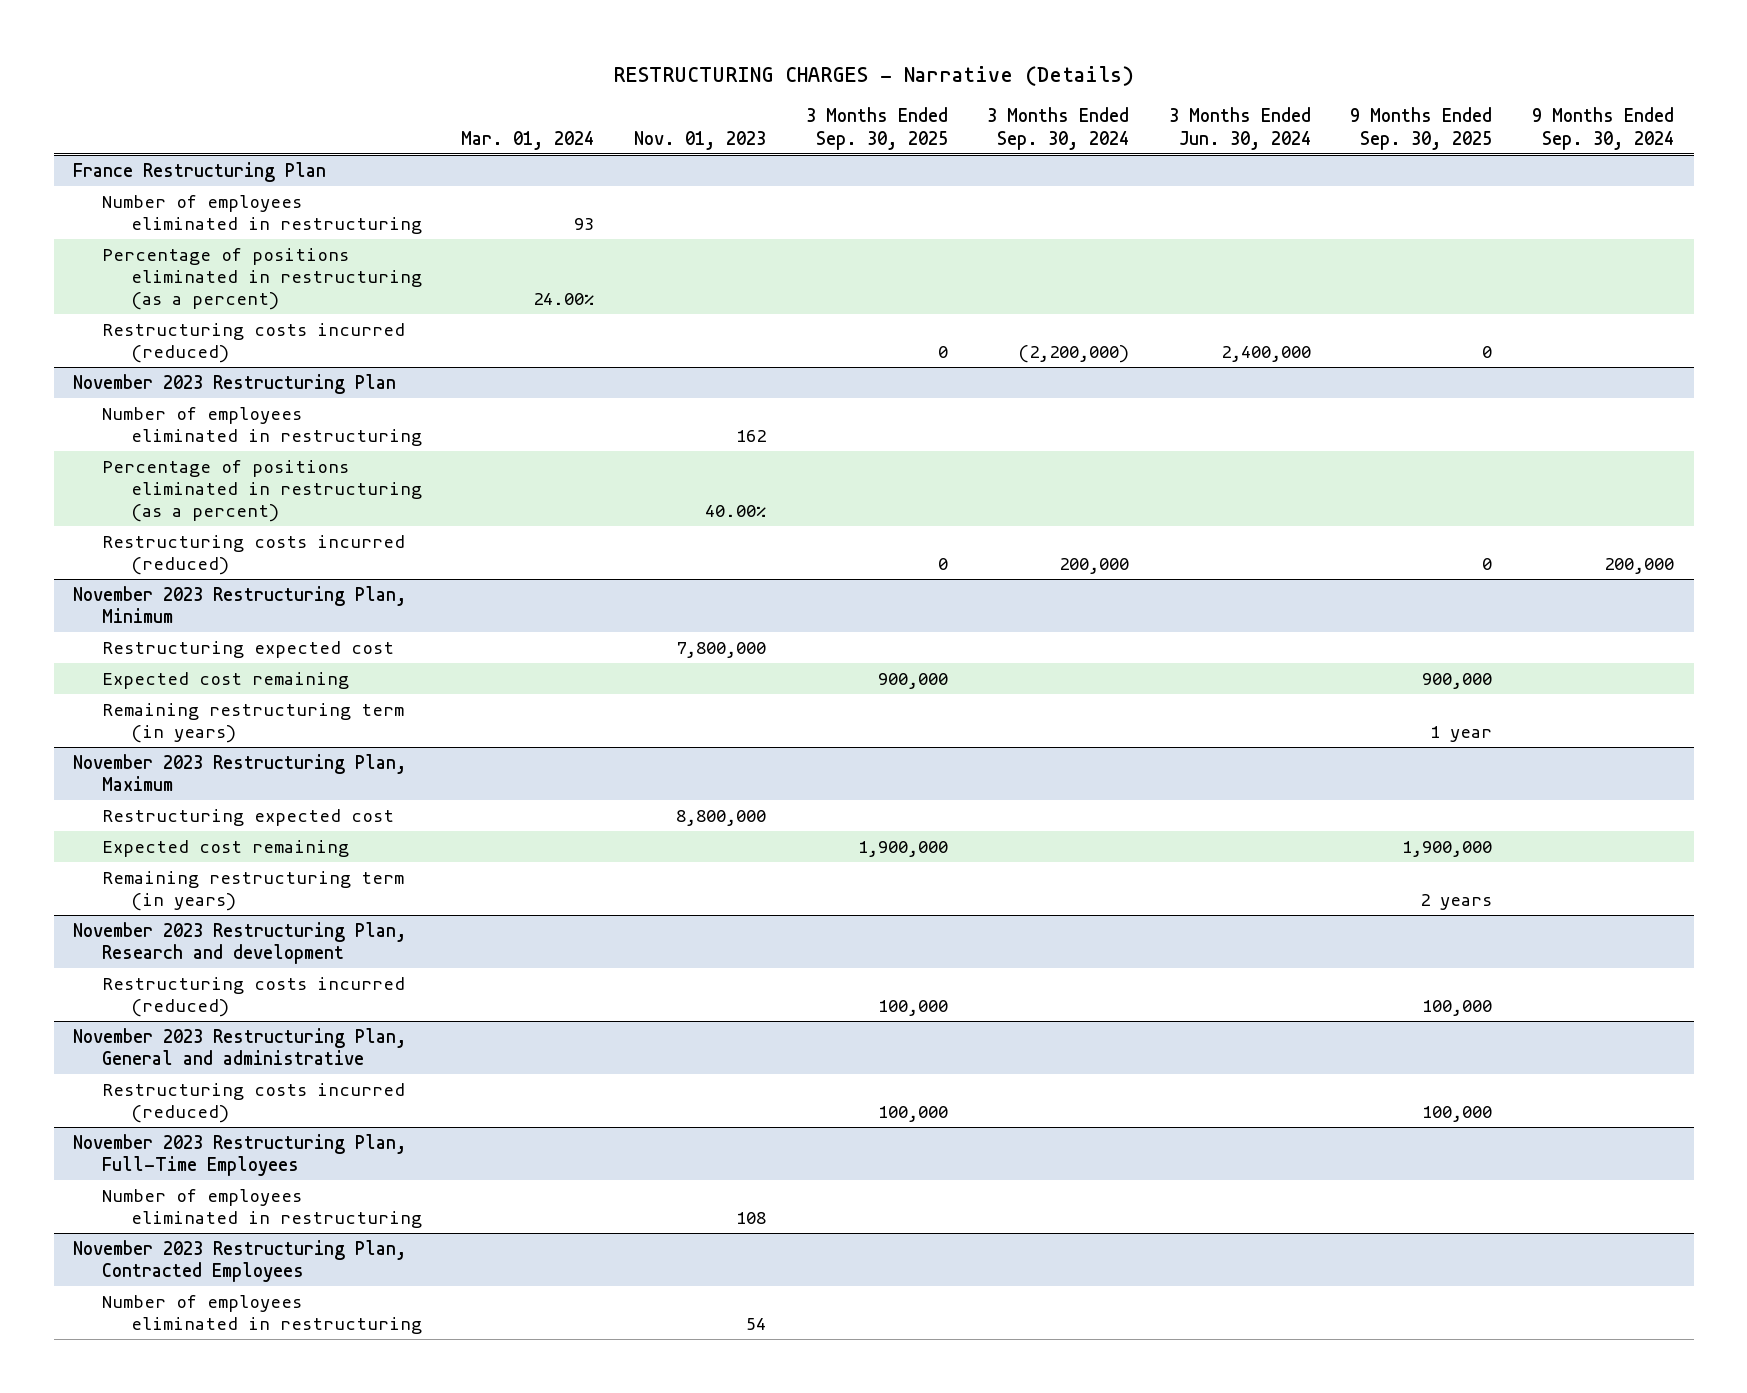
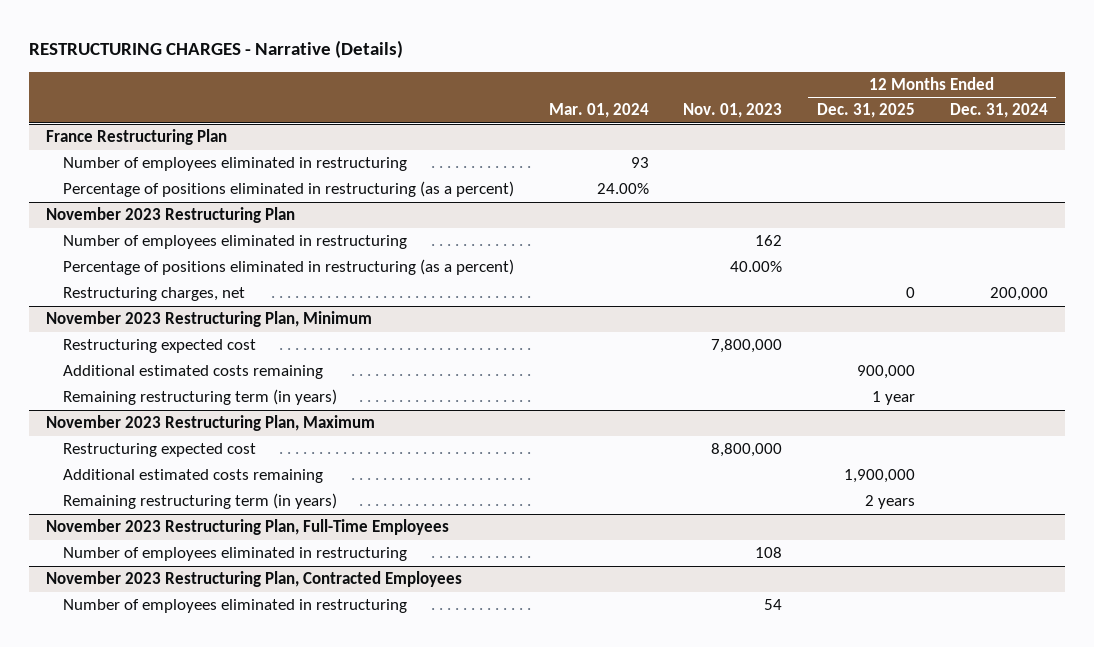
- | Mar. 01, 2024 | Nov. 01, 2023 | 3 Months Ended Sep. 30, 2025 | 3 Months Ended Sep. 30, 2024 | 3 Months Ended Jun. 30, 2024 | 9 Months Ended Sep. 30, 2025 | 9 Months Ended Sep. 30, 2024
+ | Mar. 01, 2024 | Nov. 01, 2023 | 12 Months Ended Dec. 31, 2025 | 12 Months Ended Dec. 31, 2024
@ France Restructuring Plan
- Restructuring costs incurred (reduced) | | | 0 | (2,200,000) | 2,400,000 | 0 |
@ November 2023 Restructuring Plan
- Restructuring costs incurred (reduced) | | | 0 | 200,000 | | 0 | 200,000
+ Restructuring charges, net | | | 0 | 200,000
@ November 2023 Restructuring Plan, Minimum
- Expected cost remaining | | | 900,000 | | | 900,000 |
+ Additional estimated costs remaining | | | 900,000 |
@ November 2023 Restructuring Plan, Maximum
- Expected cost remaining | | | 1,900,000 | | | 1,900,000 |
+ Additional estimated costs remaining | | | 1,900,000 |
- November 2023 Restructuring Plan, Research and development
- Restructuring costs incurred (reduced) | | | 100,000 | | | 100,000 |
- November 2023 Restructuring Plan, General and administrative
- Restructuring costs incurred (reduced) | | | 100,000 | | | 100,000 |

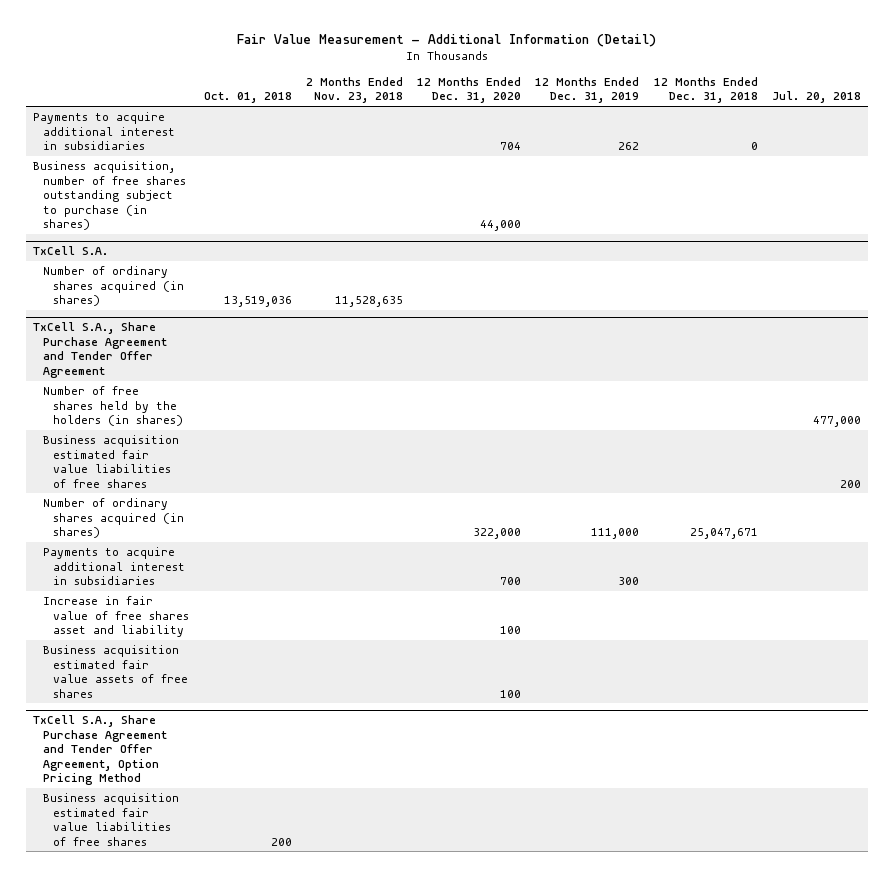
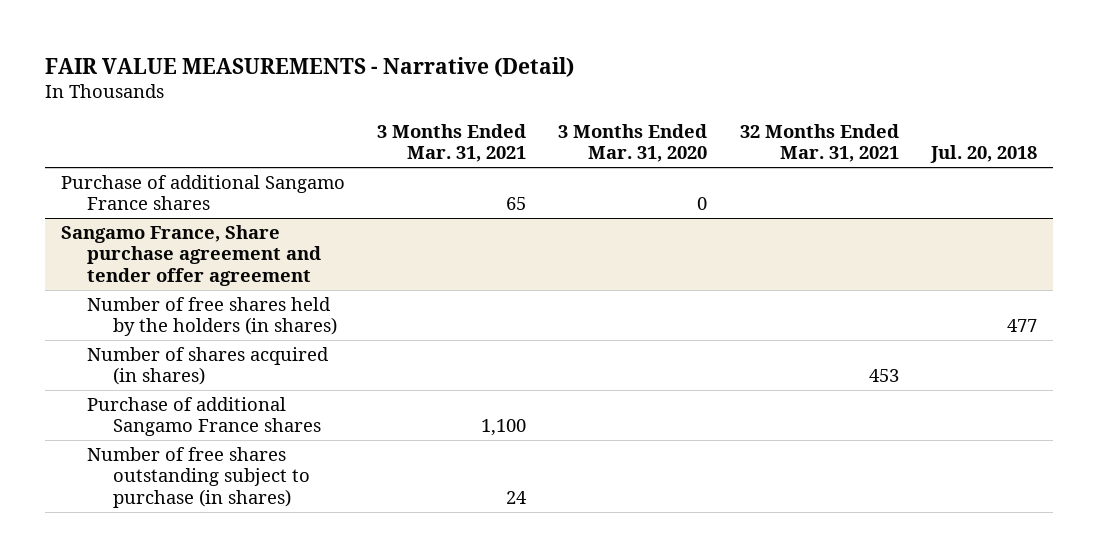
- Fair Value Measurement - Additional Information (Detail)
+ FAIR VALUE MEASUREMENTS - Narrative (Detail)
- | Oct. 01, 2018 | 2 Months Ended Nov. 23, 2018 | 12 Months Ended Dec. 31, 2020 | 12 Months Ended Dec. 31, 2019 | 12 Months Ended Dec. 31, 2018 | Jul. 20, 2018
+ | 3 Months Ended Mar. 31, 2021 | 3 Months Ended Mar. 31, 2020 | 32 Months Ended Mar. 31, 2021 | Jul. 20, 2018
- Payments to acquire additional interest in subsidiaries | | | 704 | 262 | 0 |
- Business acquisition, number of free shares outstanding subject to purchase (in shares) | | | 44,000 | | |
- TxCell S.A.
- Number of ordinary shares acquired (in shares) | 13,519,036 | 11,528,635 | | | |
- TxCell S.A., Share Purchase Agreement and Tender Offer Agreement
- Number of free shares held by the holders (in shares) | | | | | | 477,000
- Business acquisition estimated fair value liabilities of free shares | | | | | | 200
- Number of ordinary shares acquired (in shares) | | | 322,000 | 111,000 | 25,047,671 |
- Payments to acquire additional interest in subsidiaries | | | 700 | 300 | |
- Increase in fair value of free shares asset and liability | | | 100 | | |
- Business acquisition estimated fair value assets of free shares | | | 100 | | |
- TxCell S.A., Share Purchase Agreement and Tender Offer Agreement, Option Pricing Method
- Business acquisition estimated fair value liabilities of free shares | 200 | | | | |
+ Purchase of additional Sangamo France shares | 65 | 0 | |
+ Sangamo France, Share purchase agreement and tender offer agreement
+ Number of free shares held by the holders (in shares) | | | | 477
+ Number of shares acquired (in shares) | | | 453 |
+ Purchase of additional Sangamo France shares | 1,100 | | |
+ Number of free shares outstanding subject to purchase (in shares) | 24 | | |

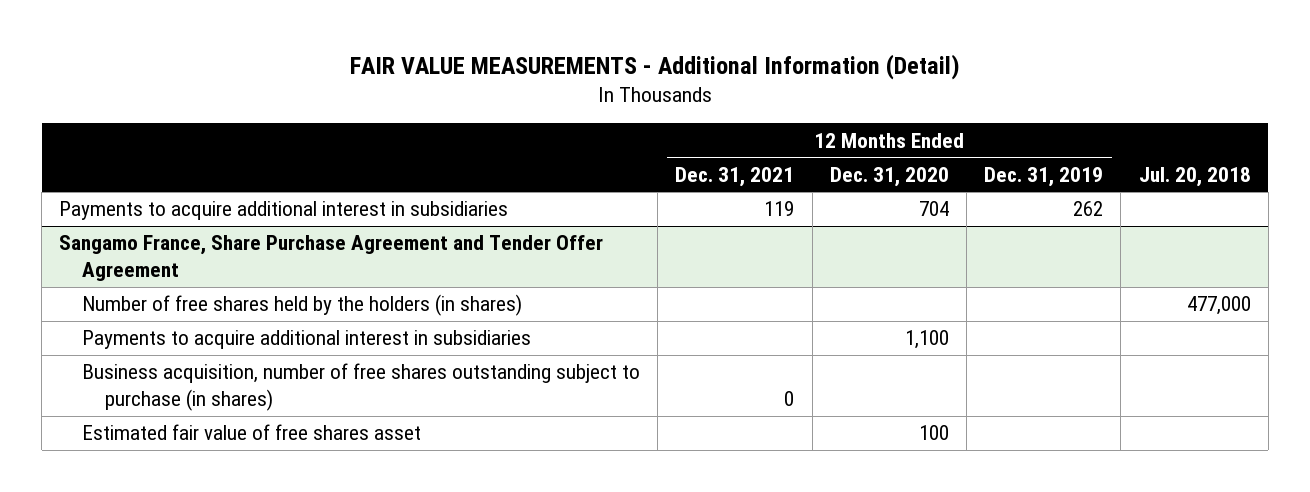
- FAIR VALUE MEASUREMENTS - Narrative (Detail)
+ FAIR VALUE MEASUREMENTS - Additional Information (Detail)
- | 3 Months Ended Mar. 31, 2021 | 3 Months Ended Mar. 31, 2020 | 32 Months Ended Mar. 31, 2021 | Jul. 20, 2018
+ | 12 Months Ended Dec. 31, 2021 | 12 Months Ended Dec. 31, 2020 | 12 Months Ended Dec. 31, 2019 | Jul. 20, 2018
- Purchase of additional Sangamo France shares | 65 | 0 | |
- Sangamo France, Share purchase agreement and tender offer agreement
- Number of free shares held by the holders (in shares) | | | | 477
- Number of shares acquired (in shares) | | | 453 |
- Purchase of additional Sangamo France shares | 1,100 | | |
- Number of free shares outstanding subject to purchase (in shares) | 24 | | |
+ Payments to acquire additional interest in subsidiaries | 119 | 704 | 262 |
+ Sangamo France, Share Purchase Agreement and Tender Offer Agreement
+ Number of free shares held by the holders (in shares) | | | | 477,000
+ Payments to acquire additional interest in subsidiaries | | 1,100 | |
+ Business acquisition, number of free shares outstanding subject to purchase (in shares) | 0 | | |
+ Estimated fair value of free shares asset | | 100 | |

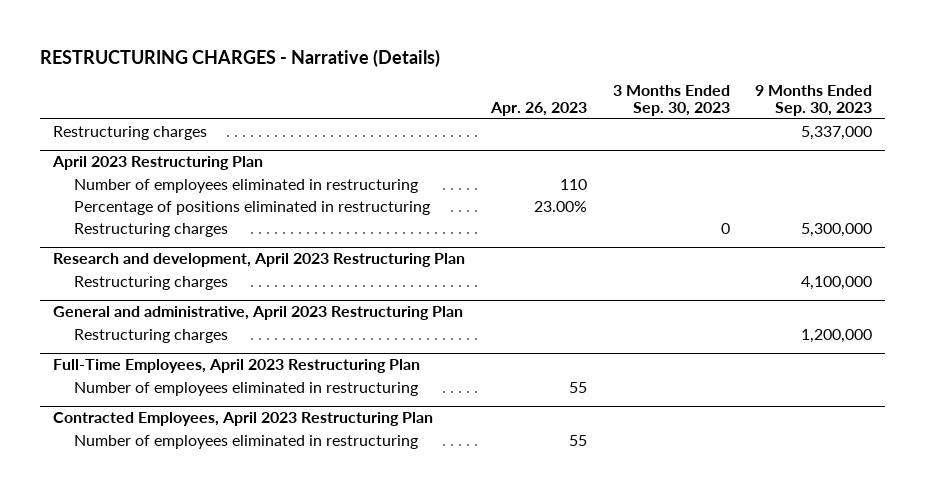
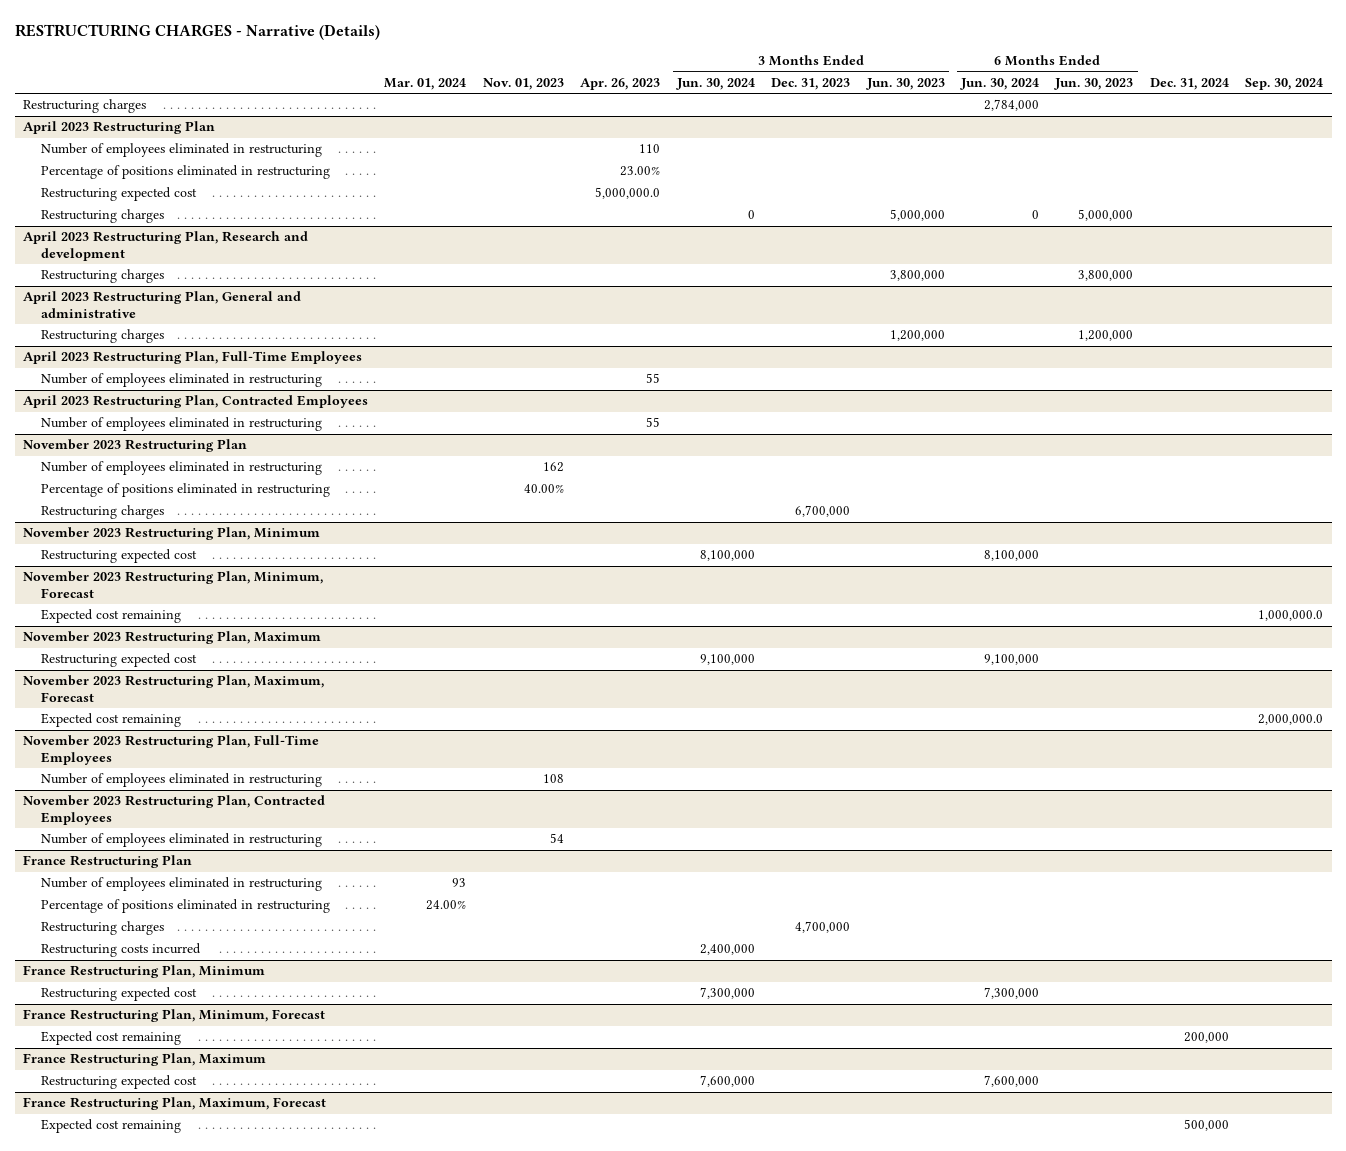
- | Apr. 26, 2023 | 3 Months Ended Sep. 30, 2023 | 9 Months Ended Sep. 30, 2023
+ | Mar. 01, 2024 | Nov. 01, 2023 | Apr. 26, 2023 | 3 Months Ended Jun. 30, 2024 | 3 Months Ended Dec. 31, 2023 | 3 Months Ended Jun. 30, 2023 | 6 Months Ended Jun. 30, 2024 | 6 Months Ended Jun. 30, 2023 | Dec. 31, 2024 | Sep. 30, 2024
@ April 2023 Restructuring Plan
+ Restructuring expected cost | | | 5,000,000.0 | | | | | | |
- Research and development, April 2023 Restructuring Plan
+ April 2023 Restructuring Plan, Research and development
- General and administrative, April 2023 Restructuring Plan
+ April 2023 Restructuring Plan, General and administrative
- Full-Time Employees, April 2023 Restructuring Plan
+ April 2023 Restructuring Plan, Full-Time Employees
- Contracted Employees, April 2023 Restructuring Plan
+ April 2023 Restructuring Plan, Contracted Employees
+ November 2023 Restructuring Plan
+ Number of employees eliminated in restructuring | | 162 | | | | | | | |
+ Percentage of positions eliminated in restructuring | | 40.00% | | | | | | | |
+ Restructuring charges | | | | | 6,700,000 | | | | |
+ November 2023 Restructuring Plan, Minimum
+ Restructuring expected cost | | | | 8,100,000 | | | 8,100,000 | | |
+ November 2023 Restructuring Plan, Minimum, Forecast
+ Expected cost remaining | | | | | | | | | | 1,000,000.0
+ November 2023 Restructuring Plan, Maximum
+ Restructuring expected cost | | | | 9,100,000 | | | 9,100,000 | | |
+ November 2023 Restructuring Plan, Maximum, Forecast
+ Expected cost remaining | | | | | | | | | | 2,000,000.0
+ November 2023 Restructuring Plan, Full-Time Employees
+ Number of employees eliminated in restructuring | | 108 | | | | | | | |
+ November 2023 Restructuring Plan, Contracted Employees
+ Number of employees eliminated in restructuring | | 54 | | | | | | | |
+ France Restructuring Plan
+ Number of employees eliminated in restructuring | 93 | | | | | | | | |
+ Percentage of positions eliminated in restructuring | 24.00% | | | | | | | | |
+ Restructuring charges | | | | | 4,700,000 | | | | |
+ Restructuring costs incurred | | | | 2,400,000 | | | | | |
+ France Restructuring Plan, Minimum
+ Restructuring expected cost | | | | 7,300,000 | | | 7,300,000 | | |
+ France Restructuring Plan, Minimum, Forecast
+ Expected cost remaining | | | | | | | | | 200,000 |
+ France Restructuring Plan, Maximum
+ Restructuring expected cost | | | | 7,600,000 | | | 7,600,000 | | |
+ France Restructuring Plan, Maximum, Forecast
+ Expected cost remaining | | | | | | | | | 500,000 |

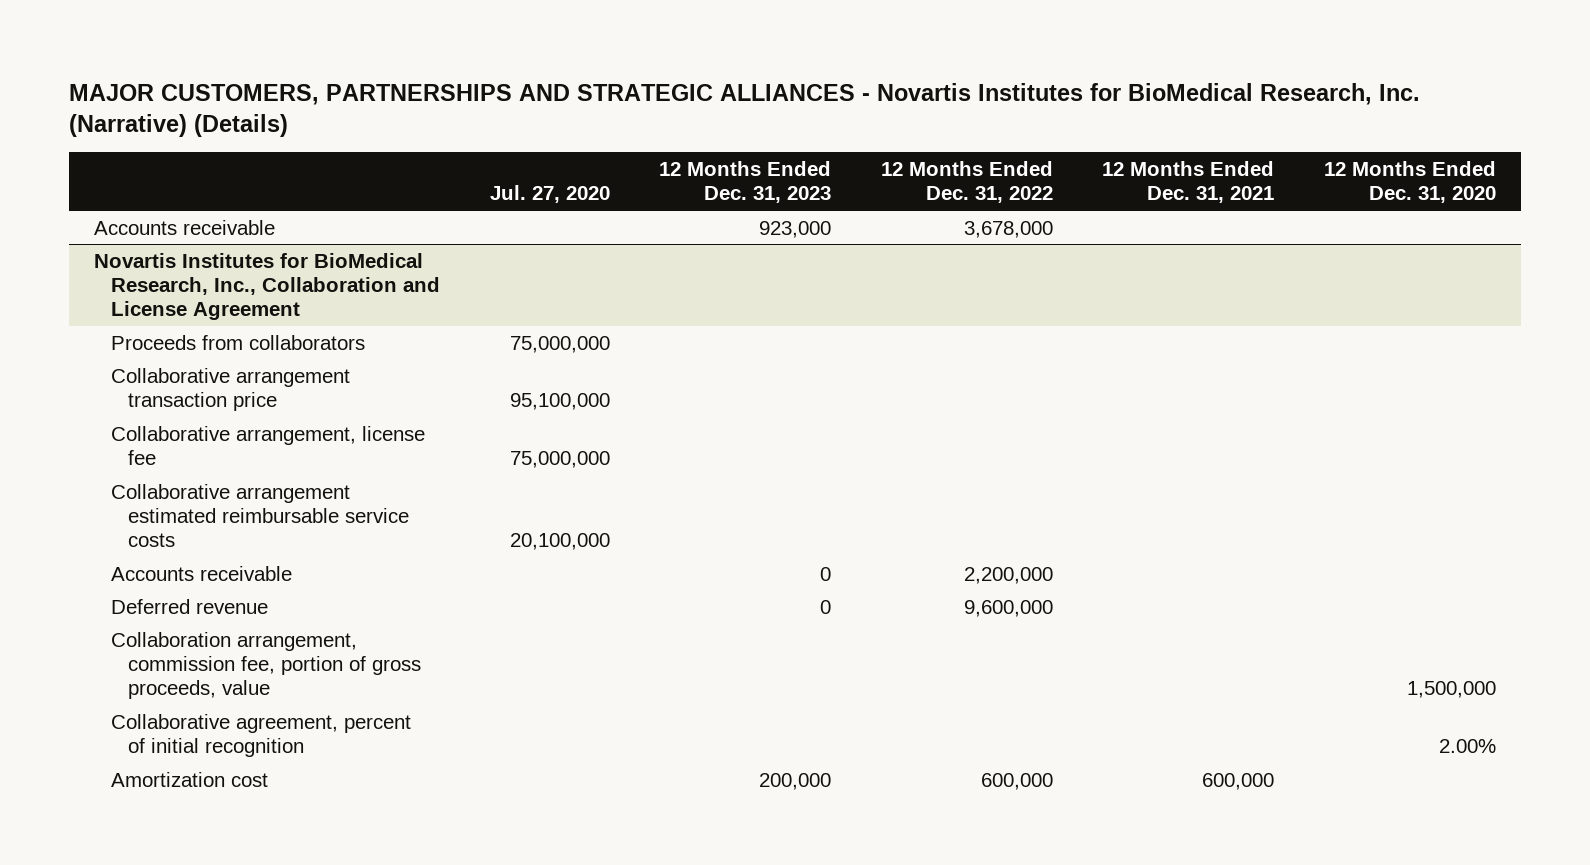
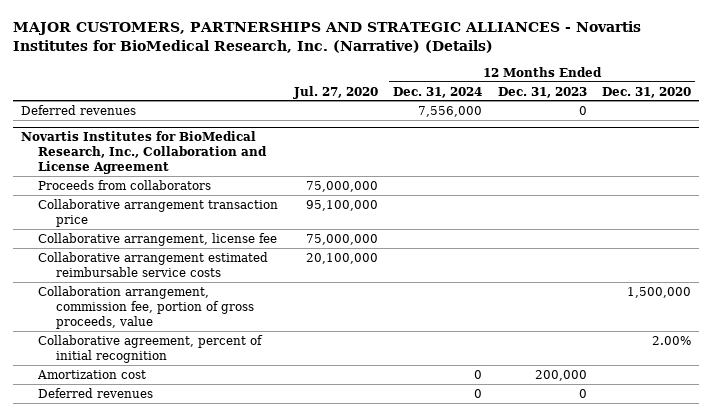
- | Jul. 27, 2020 | 12 Months Ended Dec. 31, 2023 | 12 Months Ended Dec. 31, 2022 | 12 Months Ended Dec. 31, 2021 | 12 Months Ended Dec. 31, 2020
+ | Jul. 27, 2020 | 12 Months Ended Dec. 31, 2024 | 12 Months Ended Dec. 31, 2023 | 12 Months Ended Dec. 31, 2020
- Accounts receivable | | 923,000 | 3,678,000 | |
+ Deferred revenues | | 7,556,000 | 0 |
@ Novartis Institutes for BioMedical Research, Inc., Collaboration and License Agreement
- Accounts receivable | | 0 | 2,200,000 | |
- Deferred revenue | | 0 | 9,600,000 | |
+ Deferred revenues | | 0 | 0 |

